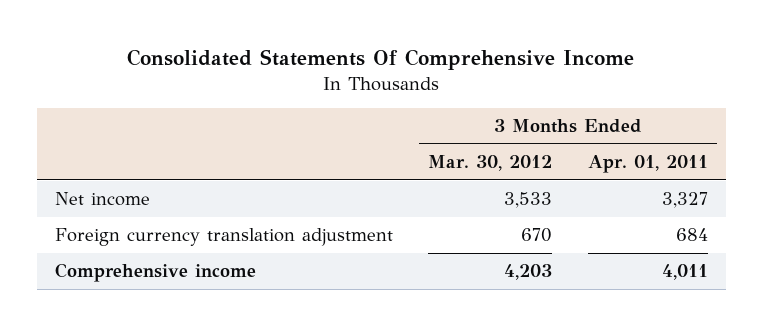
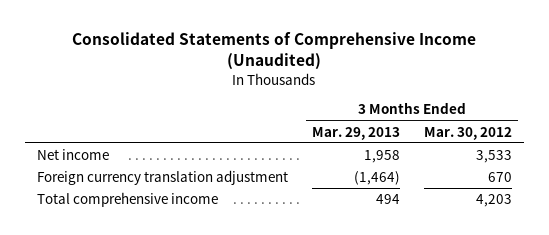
- Consolidated Statements Of Comprehensive Income
+ Consolidated Statements of Comprehensive Income (Unaudited)
- | 3 Months Ended Mar. 30, 2012 | 3 Months Ended Apr. 01, 2011
+ | 3 Months Ended Mar. 29, 2013 | 3 Months Ended Mar. 30, 2012
- Comprehensive income | 4,203 | 4,011
+ Total comprehensive income | 494 | 4,203

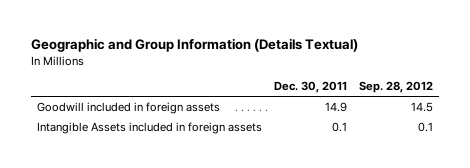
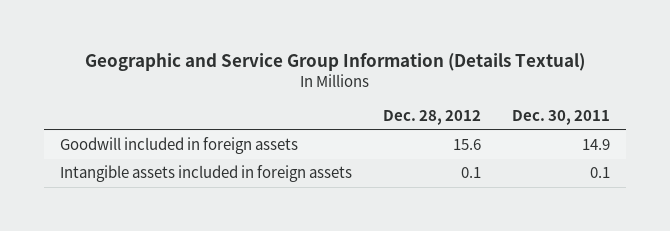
- Geographic and Group Information (Details Textual)
+ Geographic and Service Group Information (Details Textual)
- | Dec. 30, 2011 | Sep. 28, 2012
+ | Dec. 28, 2012 | Dec. 30, 2011
- Intangible Assets included in foreign assets | 0.1 | 0.1
+ Intangible assets included in foreign assets | 0.1 | 0.1

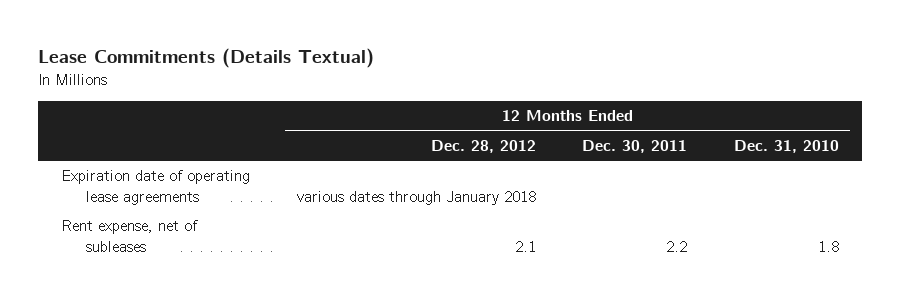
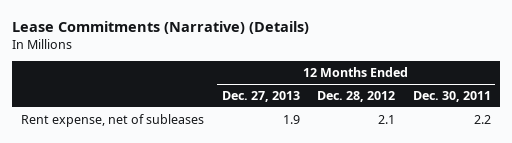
- Lease Commitments (Details Textual)
+ Lease Commitments (Narrative) (Details)
- | 12 Months Ended Dec. 28, 2012 | 12 Months Ended Dec. 30, 2011 | 12 Months Ended Dec. 31, 2010
+ | 12 Months Ended Dec. 27, 2013 | 12 Months Ended Dec. 28, 2012 | 12 Months Ended Dec. 30, 2011
- Expiration date of operating lease agreements | various dates through January 2018 | |

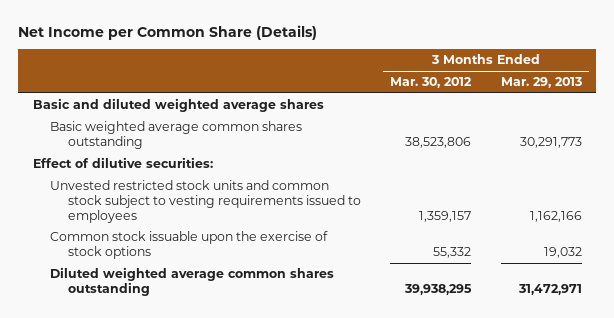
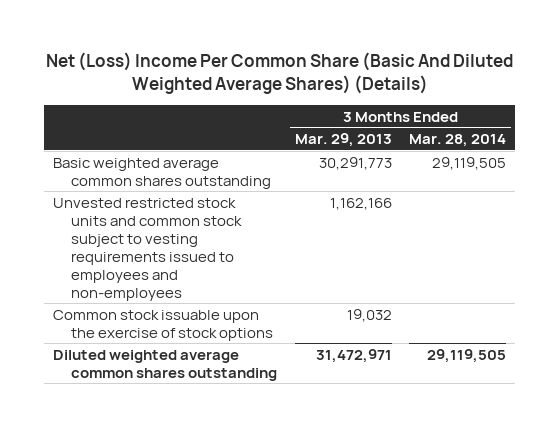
- Net Income per Common Share (Details)
+ Net (Loss) Income Per Common Share (Basic And Diluted Weighted Average Shares) (Details)
- | 3 Months Ended Mar. 30, 2012 | 3 Months Ended Mar. 29, 2013
+ | 3 Months Ended Mar. 29, 2013 | 3 Months Ended Mar. 28, 2014
- Basic and diluted weighted average shares
- Effect of dilutive securities:
- Unvested restricted stock units and common stock subject to vesting requirements issued to employees | 1,359,157 | 1,162,166
+ Unvested restricted stock units and common stock subject to vesting requirements issued to employees and non-employees | 1,162,166 |

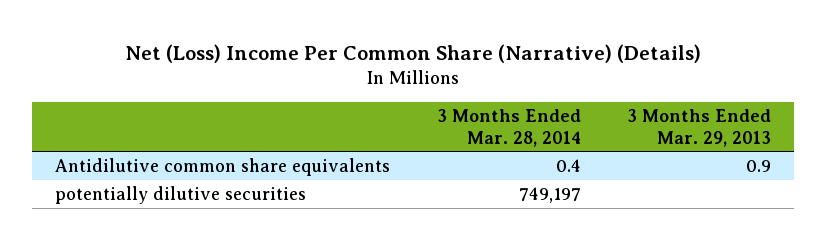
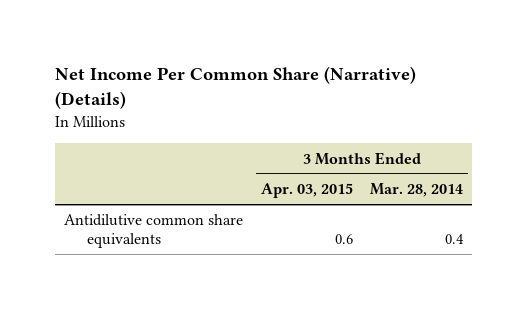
- Net (Loss) Income Per Common Share (Narrative) (Details)
+ Net Income Per Common Share (Narrative) (Details)
- | 3 Months Ended Mar. 28, 2014 | 3 Months Ended Mar. 29, 2013
+ | 3 Months Ended Apr. 03, 2015 | 3 Months Ended Mar. 28, 2014
- potentially dilutive securities | 749,197 |

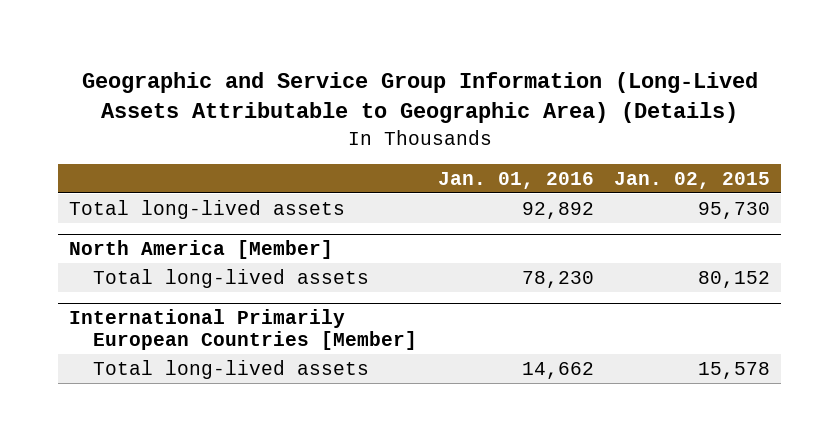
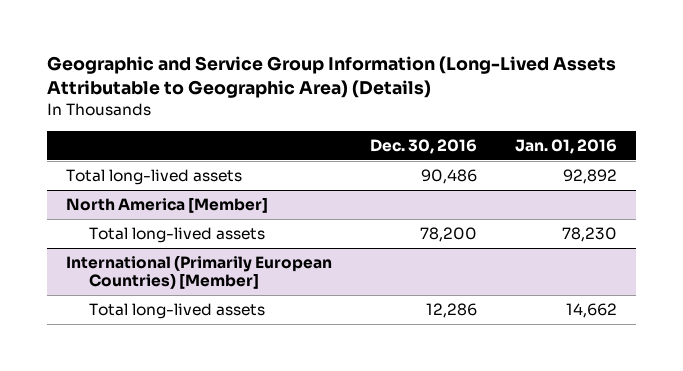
- | Jan. 01, 2016 | Jan. 02, 2015
+ | Dec. 30, 2016 | Jan. 01, 2016
- International Primarily European Countries [Member]
+ International (Primarily European Countries) [Member]

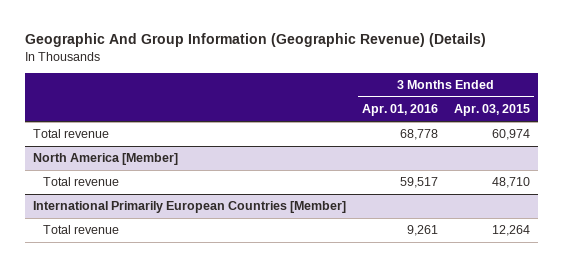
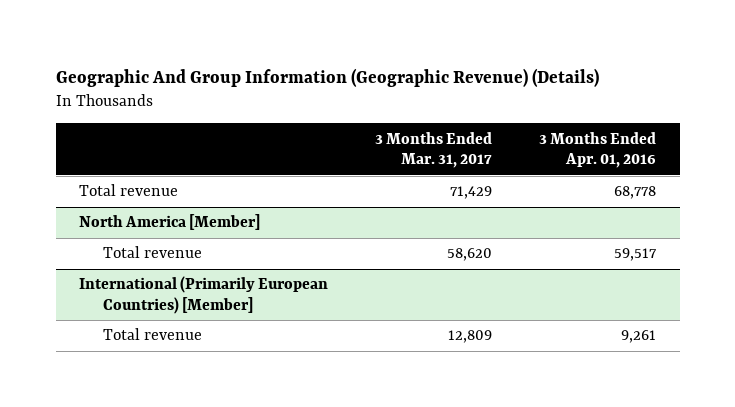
- | 3 Months Ended Apr. 01, 2016 | 3 Months Ended Apr. 03, 2015
+ | 3 Months Ended Mar. 31, 2017 | 3 Months Ended Apr. 01, 2016
- International Primarily European Countries [Member]
+ International (Primarily European Countries) [Member]

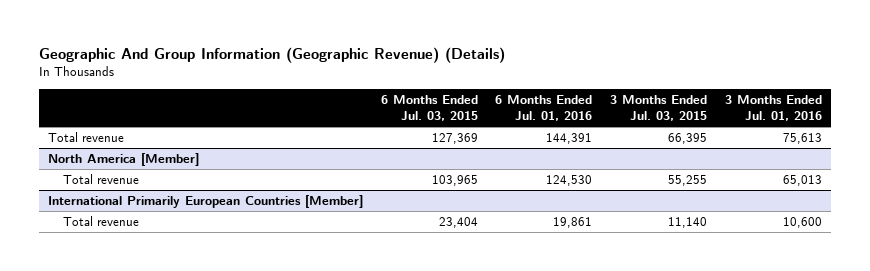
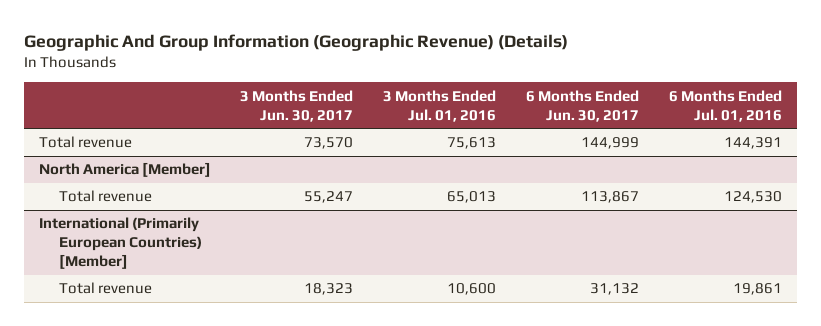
- | 6 Months Ended Jul. 03, 2015 | 6 Months Ended Jul. 01, 2016 | 3 Months Ended Jul. 03, 2015 | 3 Months Ended Jul. 01, 2016
+ | 3 Months Ended Jun. 30, 2017 | 3 Months Ended Jul. 01, 2016 | 6 Months Ended Jun. 30, 2017 | 6 Months Ended Jul. 01, 2016
- International Primarily European Countries [Member]
+ International (Primarily European Countries) [Member]

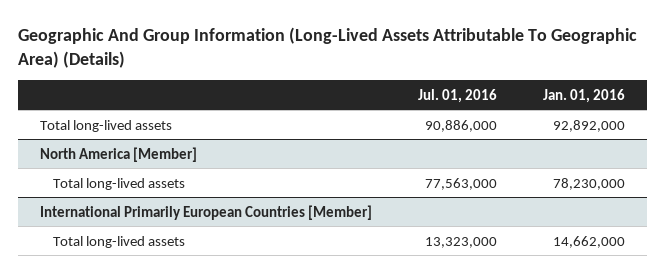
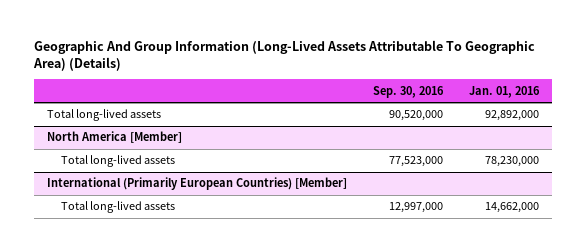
- | Jul. 01, 2016 | Jan. 01, 2016
+ | Sep. 30, 2016 | Jan. 01, 2016
- International Primarily European Countries [Member]
+ International (Primarily European Countries) [Member]

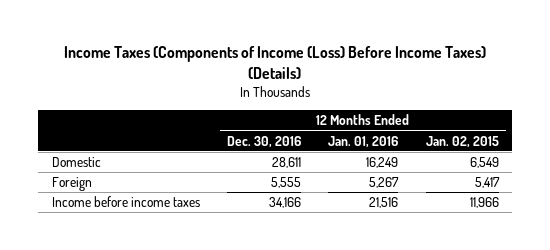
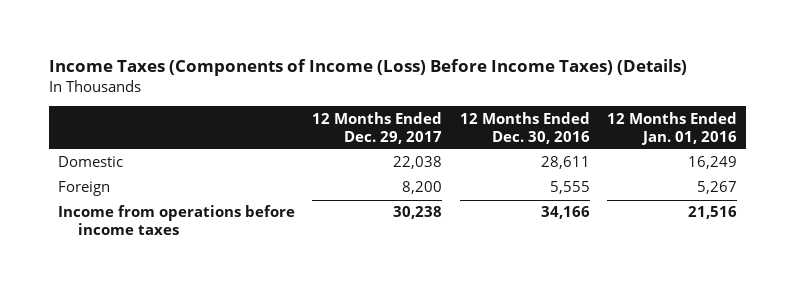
- | 12 Months Ended Dec. 30, 2016 | 12 Months Ended Jan. 01, 2016 | 12 Months Ended Jan. 02, 2015
+ | 12 Months Ended Dec. 29, 2017 | 12 Months Ended Dec. 30, 2016 | 12 Months Ended Jan. 01, 2016
- Income before income taxes | 34,166 | 21,516 | 11,966
+ Income from operations before income taxes | 30,238 | 34,166 | 21,516

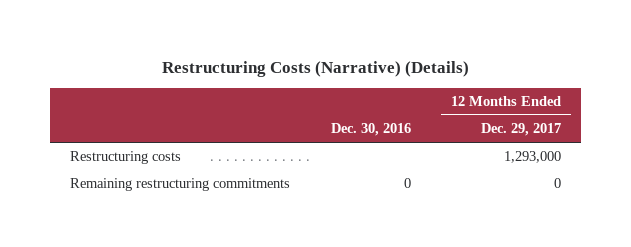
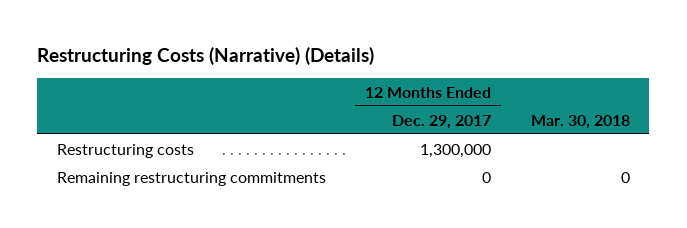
- | Dec. 30, 2016 | 12 Months Ended Dec. 29, 2017
+ | 12 Months Ended Dec. 29, 2017 | Mar. 30, 2018
- Restructuring costs | | 1,293,000
+ Restructuring costs | 1,300,000 |

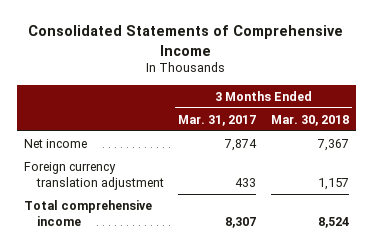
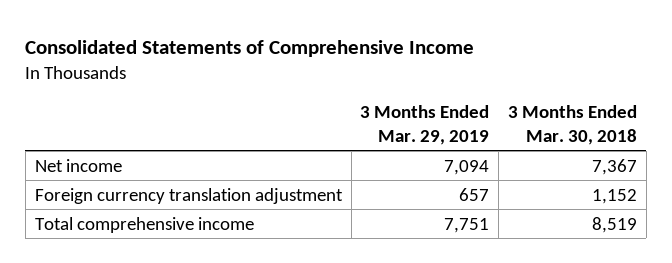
- | 3 Months Ended Mar. 31, 2017 | 3 Months Ended Mar. 30, 2018
+ | 3 Months Ended Mar. 29, 2019 | 3 Months Ended Mar. 30, 2018
- Foreign currency translation adjustment | 433 | 1,157
- Total comprehensive income | 8,307 | 8,524
+ Foreign currency translation adjustment | 657 | 1,152
+ Total comprehensive income | 7,751 | 8,519

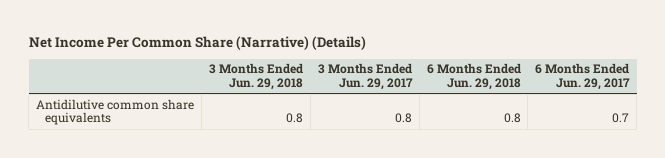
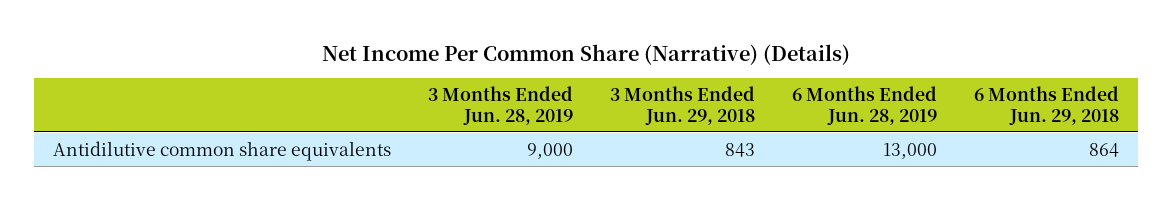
- | 3 Months Ended Jun. 29, 2018 | 3 Months Ended Jun. 29, 2017 | 6 Months Ended Jun. 29, 2018 | 6 Months Ended Jun. 29, 2017
+ | 3 Months Ended Jun. 28, 2019 | 3 Months Ended Jun. 29, 2018 | 6 Months Ended Jun. 28, 2019 | 6 Months Ended Jun. 29, 2018
- Antidilutive common share equivalents | 0.8 | 0.8 | 0.8 | 0.7
+ Antidilutive common share equivalents | 9,000 | 843 | 13,000 | 864

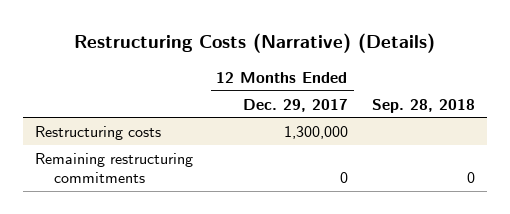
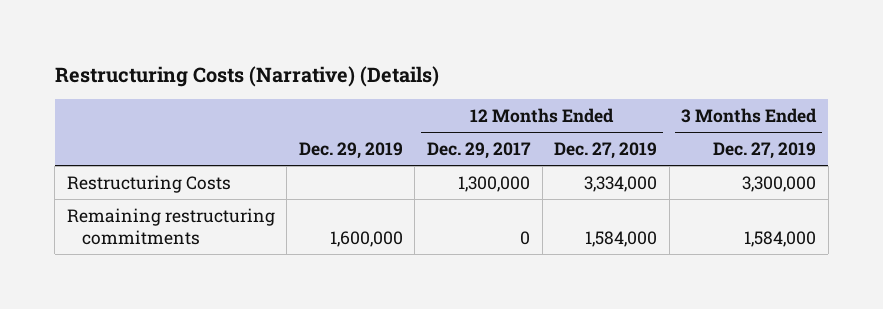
- | 12 Months Ended Dec. 29, 2017 | Sep. 28, 2018
+ | Dec. 29, 2019 | 12 Months Ended Dec. 29, 2017 | 12 Months Ended Dec. 27, 2019 | 3 Months Ended Dec. 27, 2019
- Restructuring costs | 1,300,000 |
+ Restructuring Costs | | 1,300,000 | 3,334,000 | 3,300,000

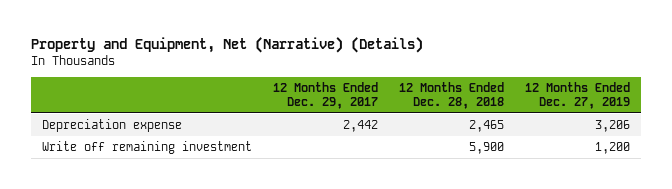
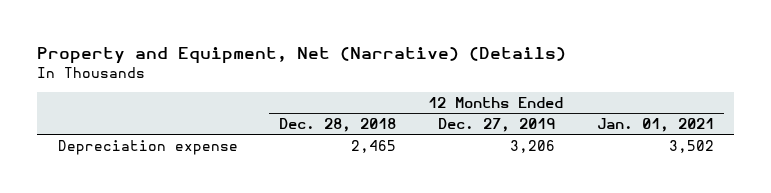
- | 12 Months Ended Dec. 29, 2017 | 12 Months Ended Dec. 28, 2018 | 12 Months Ended Dec. 27, 2019
+ | 12 Months Ended Dec. 28, 2018 | 12 Months Ended Dec. 27, 2019 | 12 Months Ended Jan. 01, 2021
- Write off remaining investment | | 5,900 | 1,200

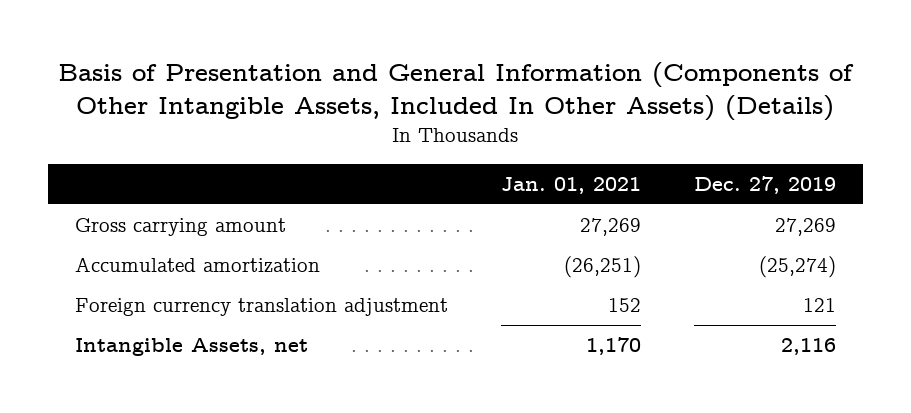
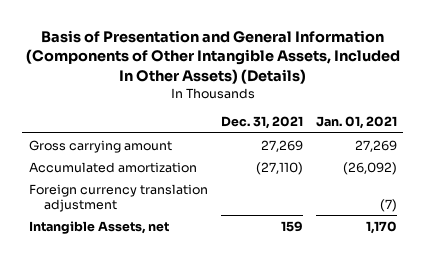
- | Jan. 01, 2021 | Dec. 27, 2019
+ | Dec. 31, 2021 | Jan. 01, 2021
- Accumulated amortization | (26,251) | (25,274)
- Foreign currency translation adjustment | 152 | 121
+ Accumulated amortization | (27,110) | (26,092)
+ Foreign currency translation adjustment | | (7)

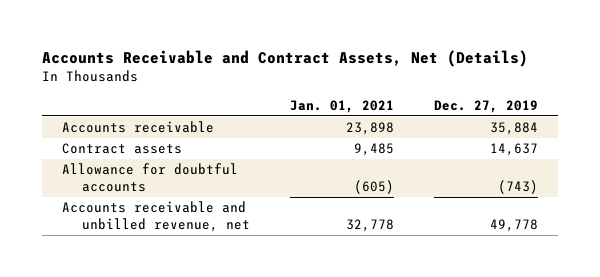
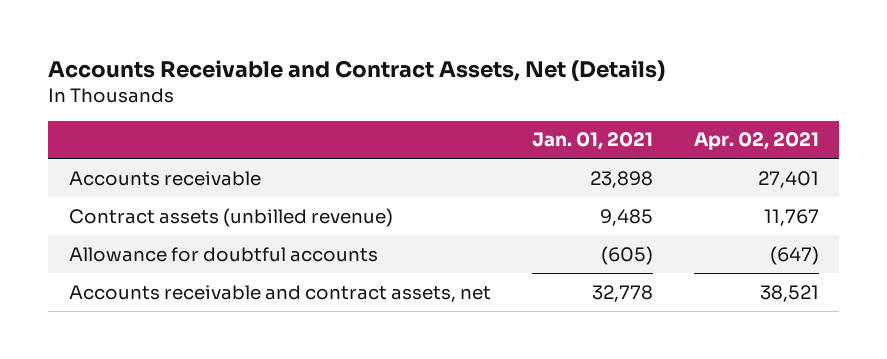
- | Jan. 01, 2021 | Dec. 27, 2019
+ | Jan. 01, 2021 | Apr. 02, 2021
- Contract assets | 9,485 | 14,637
+ Contract assets (unbilled revenue) | 9,485 | 11,767
- Accounts receivable and unbilled revenue, net | 32,778 | 49,778
+ Accounts receivable and contract assets, net | 32,778 | 38,521

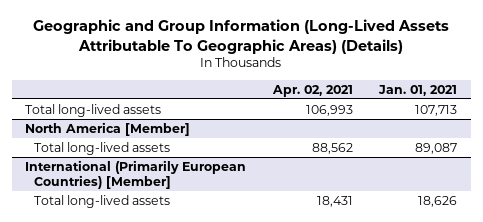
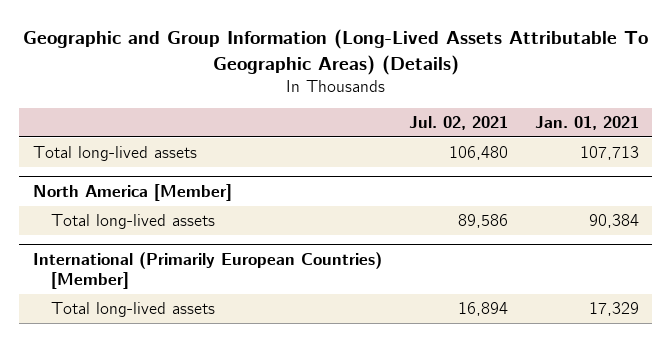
- | Apr. 02, 2021 | Jan. 01, 2021
+ | Jul. 02, 2021 | Jan. 01, 2021
@ North America [Member]
- Total long-lived assets | 88,562 | 89,087
+ Total long-lived assets | 89,586 | 90,384
@ International (Primarily European Countries) [Member]
- Total long-lived assets | 18,431 | 18,626
+ Total long-lived assets | 16,894 | 17,329

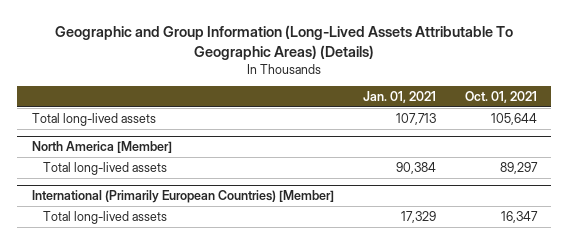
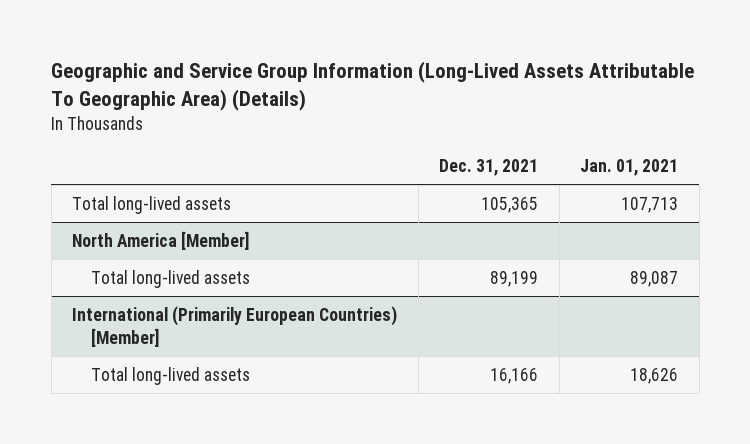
- Geographic and Group Information (Long-Lived Assets Attributable To Geographic Areas) (Details)
+ Geographic and Service Group Information (Long-Lived Assets Attributable To Geographic Area) (Details)
- | Jan. 01, 2021 | Oct. 01, 2021
+ | Dec. 31, 2021 | Jan. 01, 2021
@ North America [Member]
- Total long-lived assets | 90,384 | 89,297
+ Total long-lived assets | 89,199 | 89,087
@ International (Primarily European Countries) [Member]
- Total long-lived assets | 17,329 | 16,347
+ Total long-lived assets | 16,166 | 18,626

